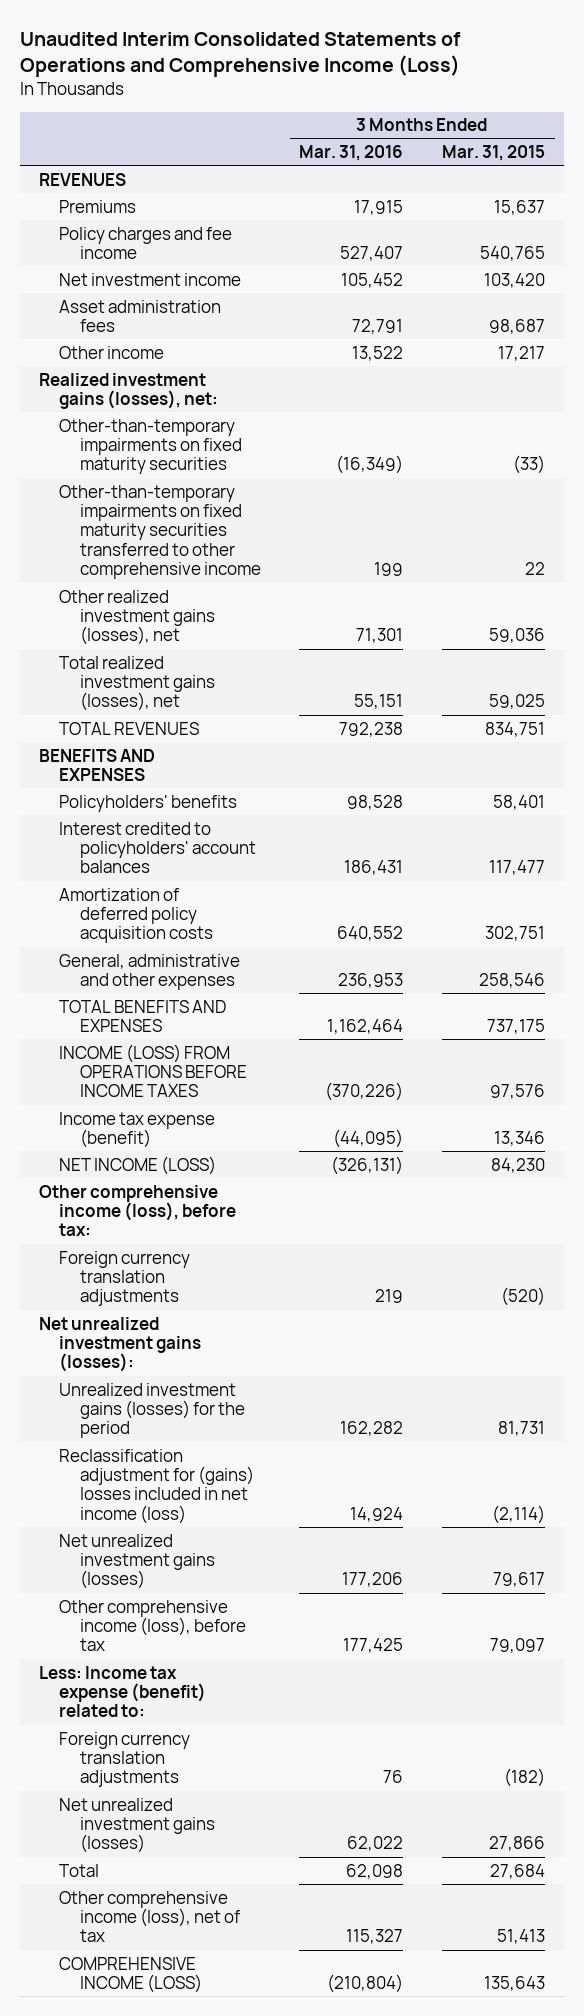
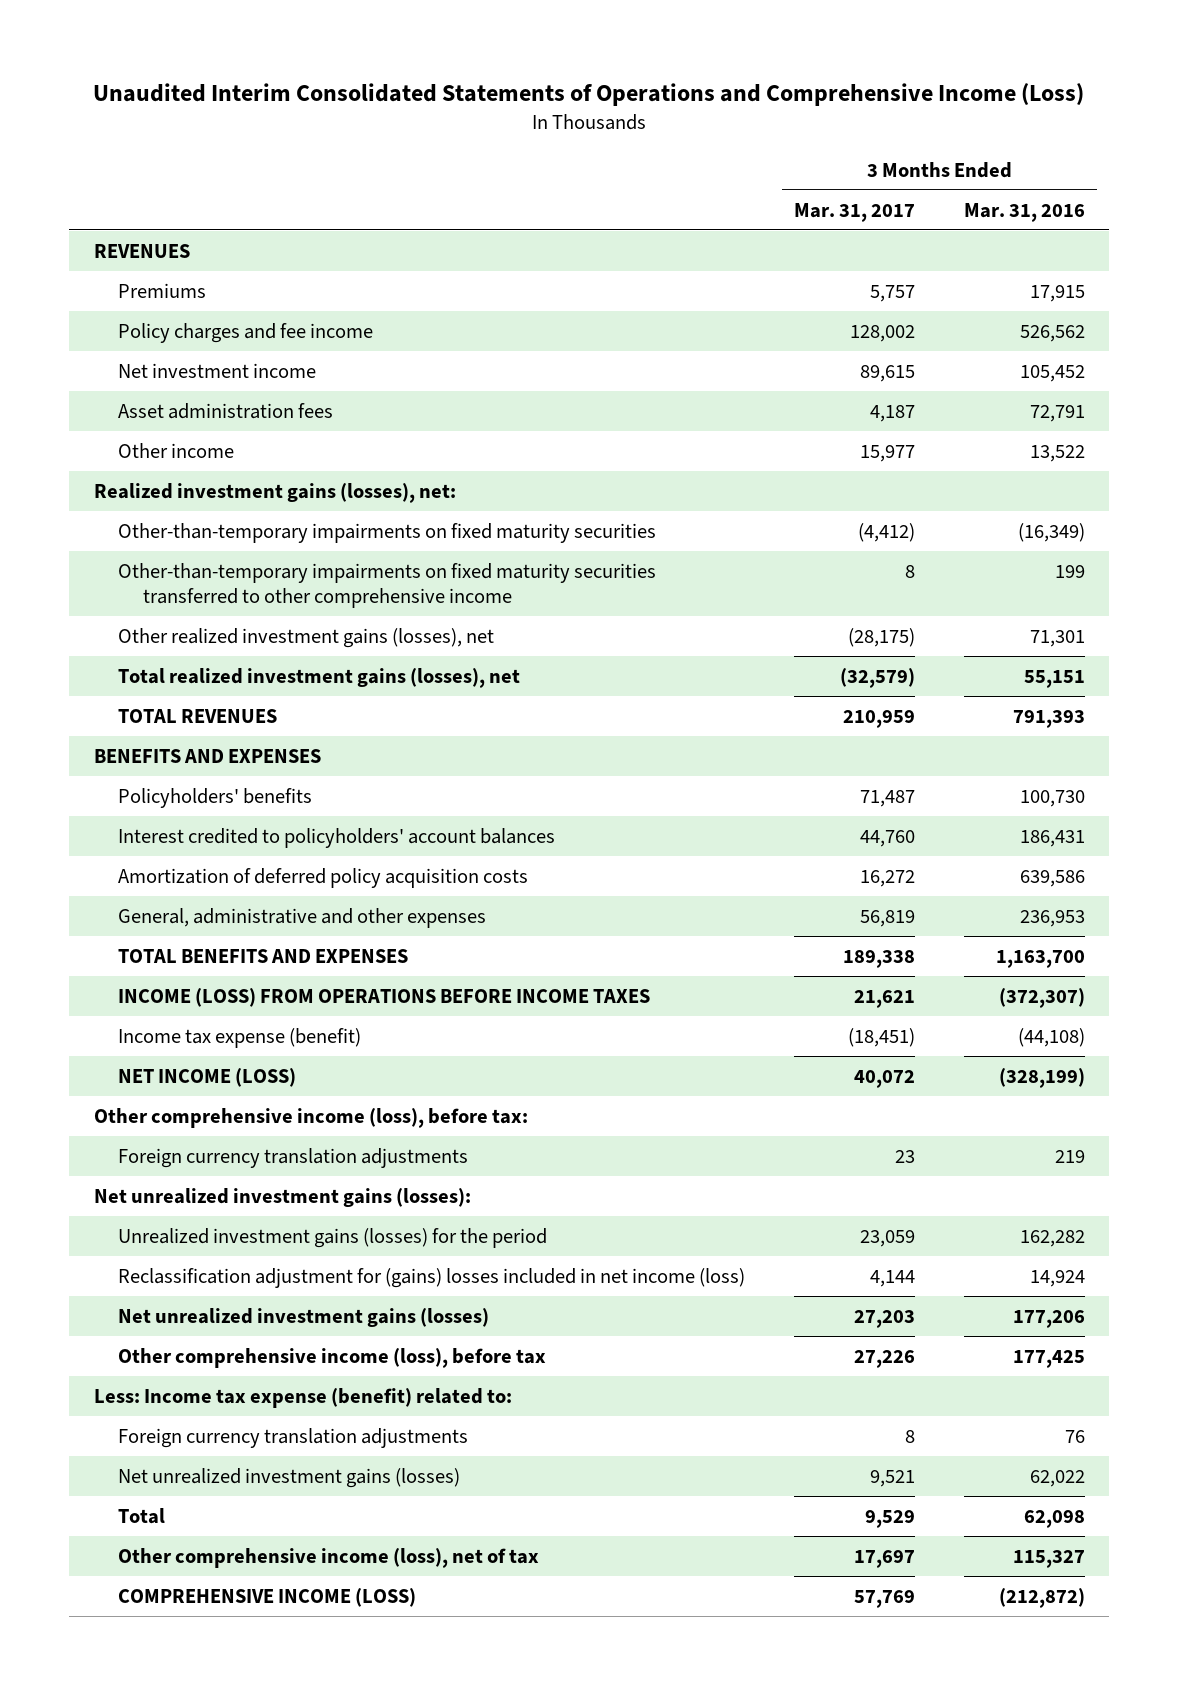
- | 3 Months Ended Mar. 31, 2016 | 3 Months Ended Mar. 31, 2015
+ | 3 Months Ended Mar. 31, 2017 | 3 Months Ended Mar. 31, 2016
- Policy charges and fee income | 527,407 | 540,765
+ Policy charges and fee income | 128,002 | 526,562
- TOTAL REVENUES | 792,238 | 834,751
+ TOTAL REVENUES | 210,959 | 791,393
- Policyholders' benefits | 98,528 | 58,401
+ Policyholders' benefits | 71,487 | 100,730
- Amortization of deferred policy acquisition costs | 640,552 | 302,751
+ Amortization of deferred policy acquisition costs | 16,272 | 639,586
- TOTAL BENEFITS AND EXPENSES | 1,162,464 | 737,175
- INCOME (LOSS) FROM OPERATIONS BEFORE INCOME TAXES | (370,226) | 97,576
- Income tax expense (benefit) | (44,095) | 13,346
- NET INCOME (LOSS) | (326,131) | 84,230
+ TOTAL BENEFITS AND EXPENSES | 189,338 | 1,163,700
+ INCOME (LOSS) FROM OPERATIONS BEFORE INCOME TAXES | 21,621 | (372,307)
+ Income tax expense (benefit) | (18,451) | (44,108)
+ NET INCOME (LOSS) | 40,072 | (328,199)
- COMPREHENSIVE INCOME (LOSS) | (210,804) | 135,643
+ COMPREHENSIVE INCOME (LOSS) | 57,769 | (212,872)

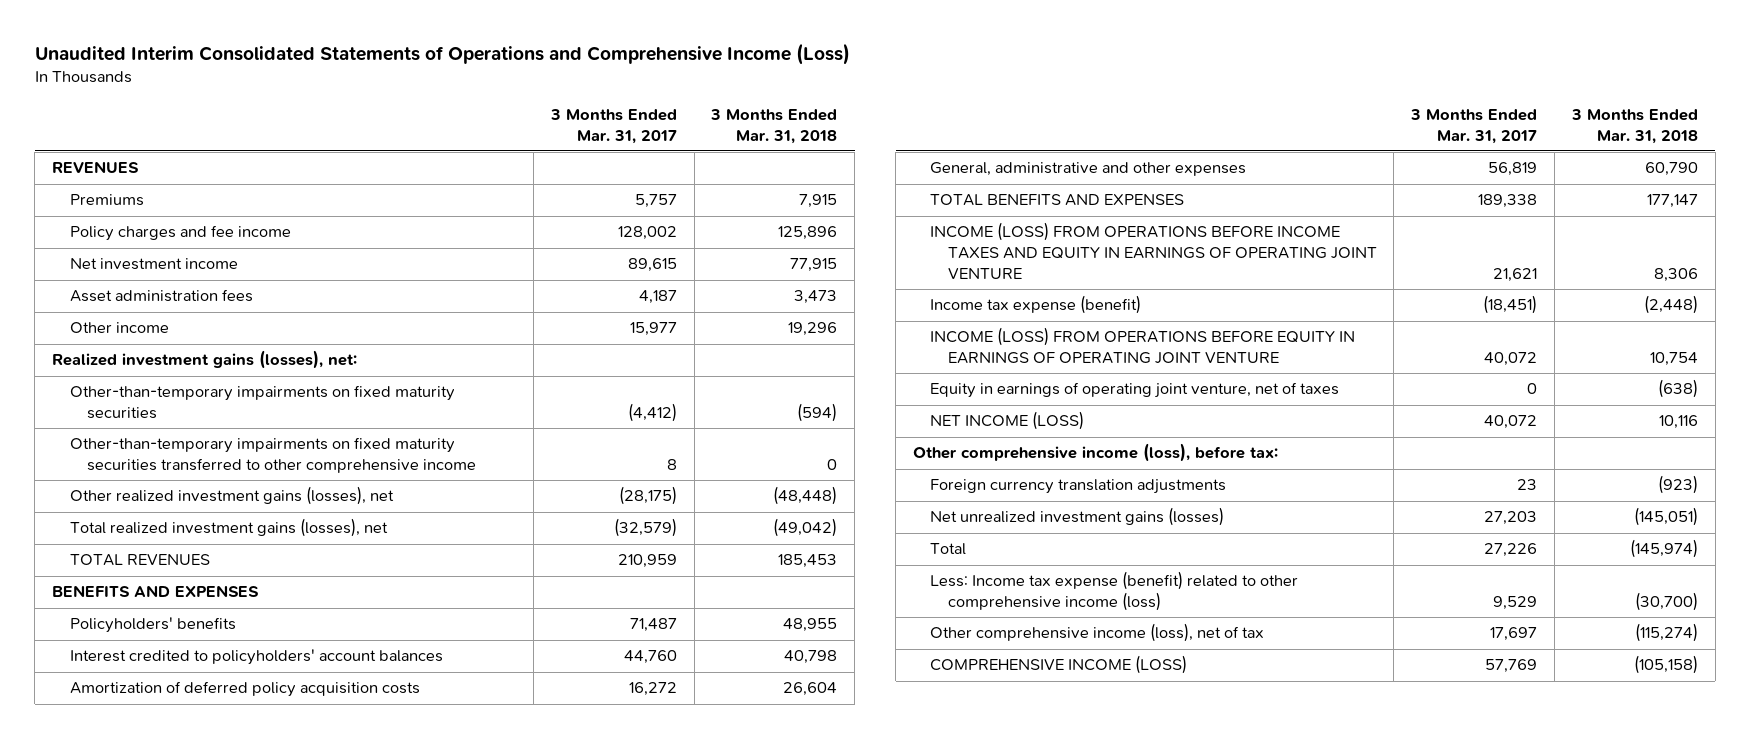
- | 3 Months Ended Mar. 31, 2017 | 3 Months Ended Mar. 31, 2016
+ | 3 Months Ended Mar. 31, 2017 | 3 Months Ended Mar. 31, 2018
- INCOME (LOSS) FROM OPERATIONS BEFORE INCOME TAXES | 21,621 | (372,307)
+ INCOME (LOSS) FROM OPERATIONS BEFORE INCOME TAXES AND EQUITY IN EARNINGS OF OPERATING JOINT VENTURE | 21,621 | 8,306
+ INCOME (LOSS) FROM OPERATIONS BEFORE EQUITY IN EARNINGS OF OPERATING JOINT VENTURE | 40,072 | 10,754
+ Equity in earnings of operating joint venture, net of taxes | 0 | (638)
- Net unrealized investment gains (losses):
- Unrealized investment gains (losses) for the period | 23,059 | 162,282
- Reclassification adjustment for (gains) losses included in net income (loss) | 4,144 | 14,924
- Other comprehensive income (loss), before tax | 27,226 | 177,425
- Less: Income tax expense (benefit) related to:
- Foreign currency translation adjustments | 8 | 76
- Net unrealized investment gains (losses) | 9,521 | 62,022
- Total | 9,529 | 62,098
+ Total | 27,226 | (145,974)
+ Less: Income tax expense (benefit) related to other comprehensive income (loss) | 9,529 | (30,700)

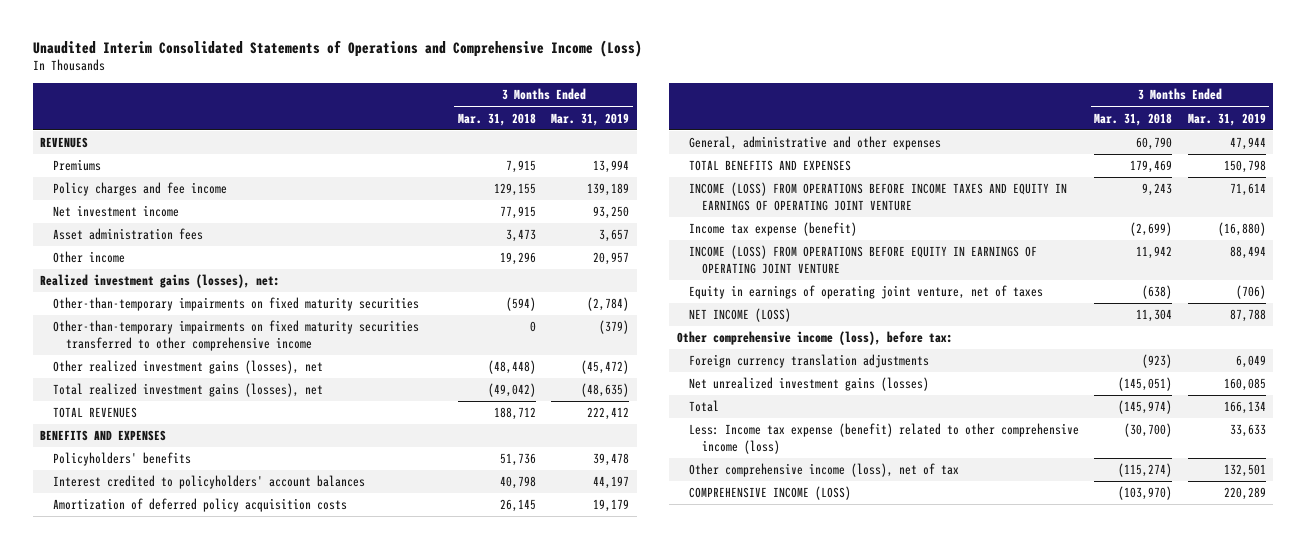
- | 3 Months Ended Mar. 31, 2017 | 3 Months Ended Mar. 31, 2018
+ | 3 Months Ended Mar. 31, 2018 | 3 Months Ended Mar. 31, 2019
- Policy charges and fee income | 128,002 | 125,896
+ Policy charges and fee income | 129,155 | 139,189
- TOTAL REVENUES | 210,959 | 185,453
+ TOTAL REVENUES | 188,712 | 222,412
- Policyholders' benefits | 71,487 | 48,955
+ Policyholders' benefits | 51,736 | 39,478
- Amortization of deferred policy acquisition costs | 16,272 | 26,604
+ Amortization of deferred policy acquisition costs | 26,145 | 19,179
- TOTAL BENEFITS AND EXPENSES | 189,338 | 177,147
- INCOME (LOSS) FROM OPERATIONS BEFORE INCOME TAXES AND EQUITY IN EARNINGS OF OPERATING JOINT VENTURE | 21,621 | 8,306
- Income tax expense (benefit) | (18,451) | (2,448)
- INCOME (LOSS) FROM OPERATIONS BEFORE EQUITY IN EARNINGS OF OPERATING JOINT VENTURE | 40,072 | 10,754
+ TOTAL BENEFITS AND EXPENSES | 179,469 | 150,798
+ INCOME (LOSS) FROM OPERATIONS BEFORE INCOME TAXES AND EQUITY IN EARNINGS OF OPERATING JOINT VENTURE | 9,243 | 71,614
+ Income tax expense (benefit) | (2,699) | (16,880)
+ INCOME (LOSS) FROM OPERATIONS BEFORE EQUITY IN EARNINGS OF OPERATING JOINT VENTURE | 11,942 | 88,494
- NET INCOME (LOSS) | 40,072 | 10,116
+ NET INCOME (LOSS) | 11,304 | 87,788
- COMPREHENSIVE INCOME (LOSS) | 57,769 | (105,158)
+ COMPREHENSIVE INCOME (LOSS) | (103,970) | 220,289

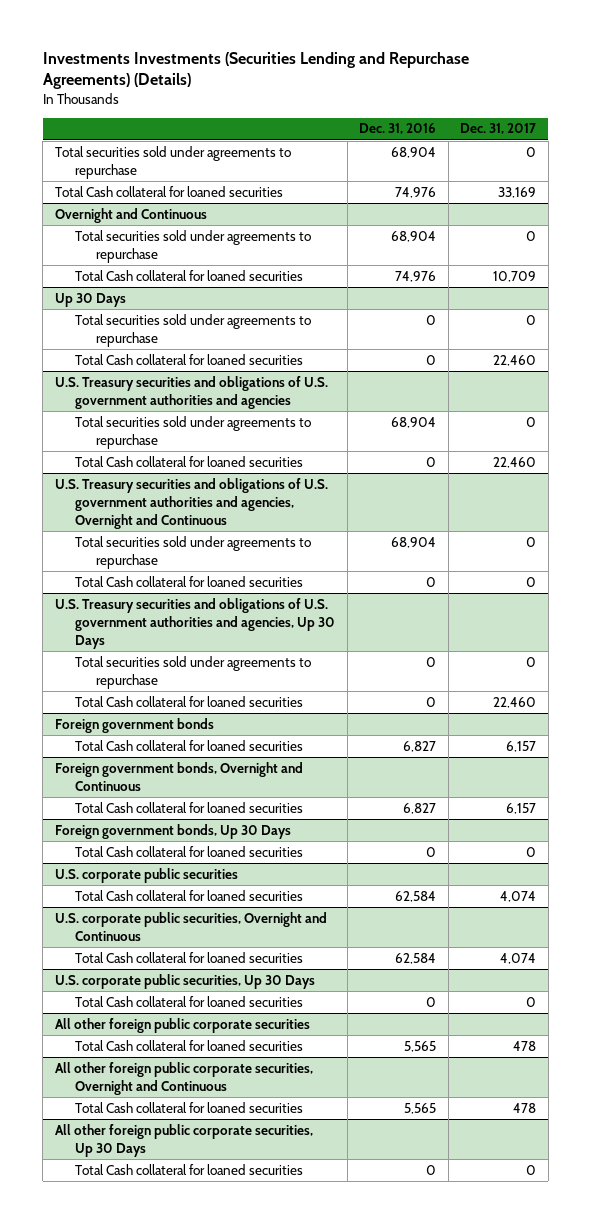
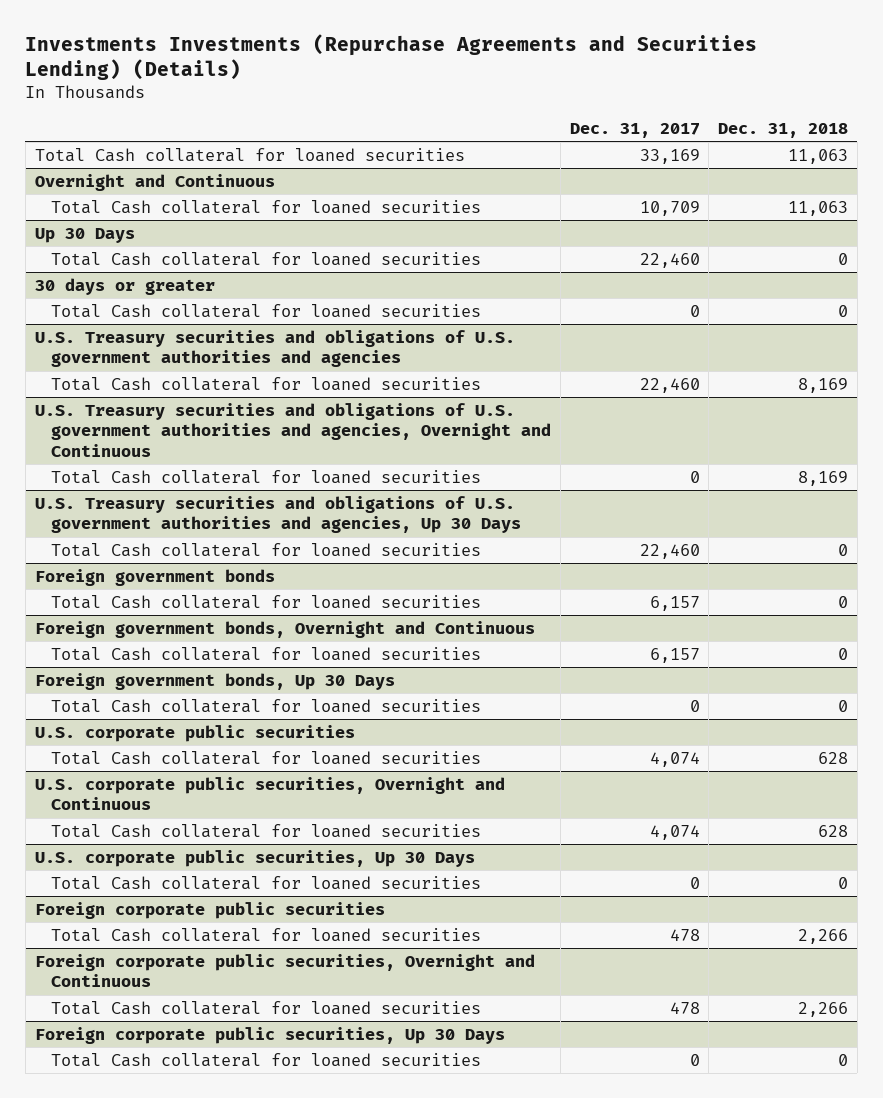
- Investments Investments (Securities Lending and Repurchase Agreements) (Details)
+ Investments Investments (Repurchase Agreements and Securities Lending) (Details)
- | Dec. 31, 2016 | Dec. 31, 2017
+ | Dec. 31, 2017 | Dec. 31, 2018
- Total securities sold under agreements to repurchase | 68,904 | 0
@ Overnight and Continuous
- Total securities sold under agreements to repurchase | 68,904 | 0
@ Up 30 Days
- Total securities sold under agreements to repurchase | 0 | 0
+ 30 days or greater
+ Total Cash collateral for loaned securities | 0 | 0
@ U.S. Treasury securities and obligations of U.S. government authorities and agencies
- Total securities sold under agreements to repurchase | 68,904 | 0
@ U.S. Treasury securities and obligations of U.S. government authorities and agencies, Overnight and Continuous
- Total securities sold under agreements to repurchase | 68,904 | 0
@ U.S. Treasury securities and obligations of U.S. government authorities and agencies, Up 30 Days
- Total securities sold under agreements to repurchase | 0 | 0
- All other foreign public corporate securities
+ Foreign corporate public securities
- All other foreign public corporate securities, Overnight and Continuous
+ Foreign corporate public securities, Overnight and Continuous
- All other foreign public corporate securities, Up 30 Days
+ Foreign corporate public securities, Up 30 Days

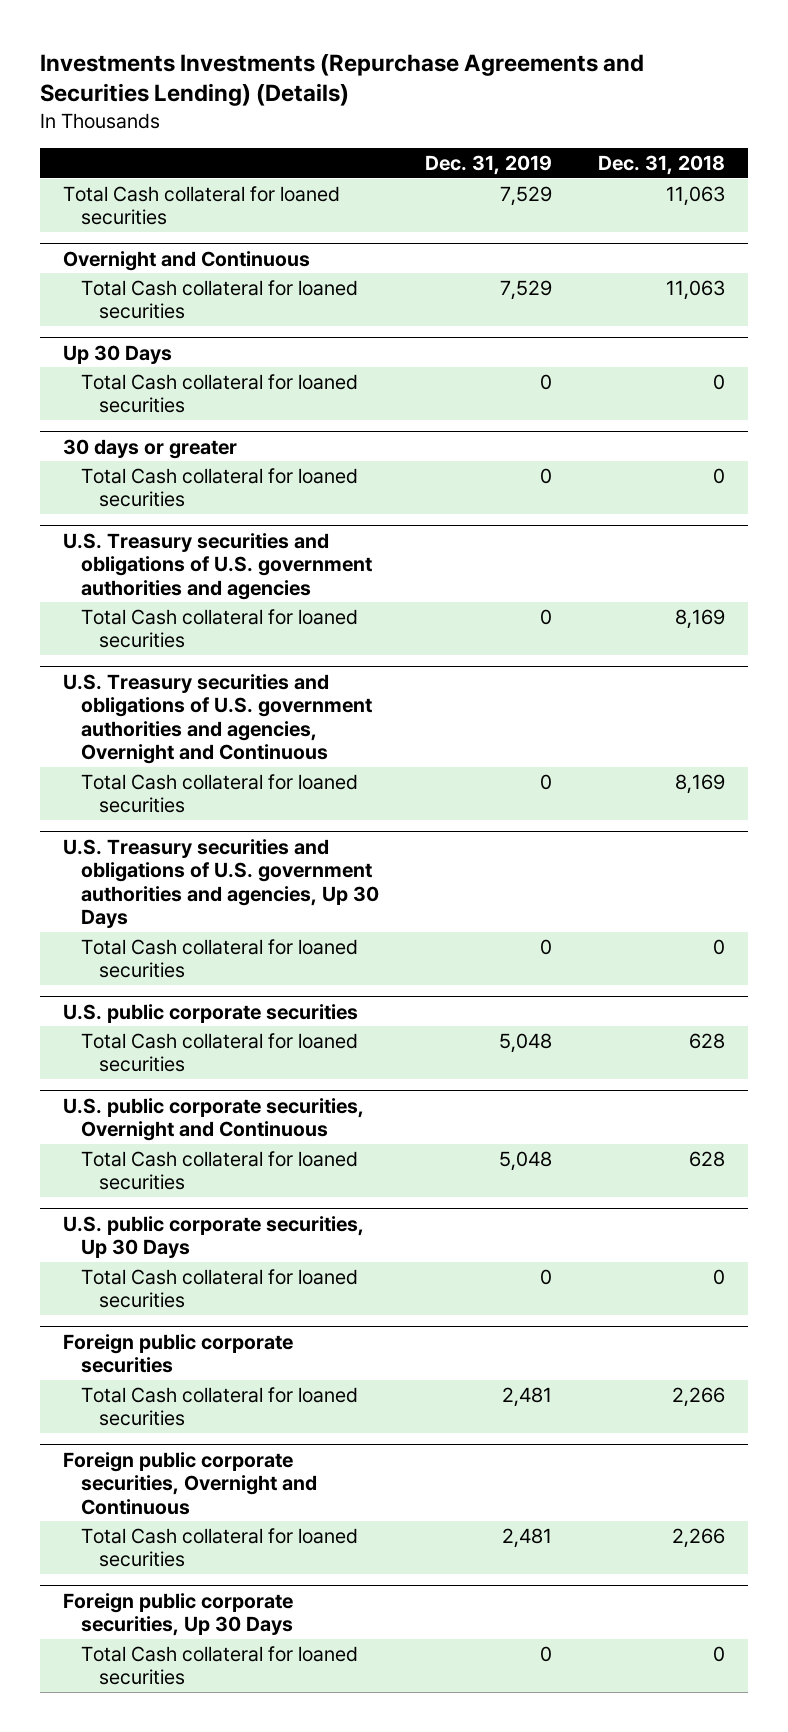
- | Dec. 31, 2017 | Dec. 31, 2018
+ | Dec. 31, 2019 | Dec. 31, 2018
- Foreign government bonds
- Total Cash collateral for loaned securities | 6,157 | 0
- Foreign government bonds, Overnight and Continuous
- Total Cash collateral for loaned securities | 6,157 | 0
- Foreign government bonds, Up 30 Days
- Total Cash collateral for loaned securities | 0 | 0
- U.S. corporate public securities
+ U.S. public corporate securities
- U.S. corporate public securities, Overnight and Continuous
+ U.S. public corporate securities, Overnight and Continuous
- U.S. corporate public securities, Up 30 Days
+ U.S. public corporate securities, Up 30 Days
- Foreign corporate public securities
+ Foreign public corporate securities
- Foreign corporate public securities, Overnight and Continuous
+ Foreign public corporate securities, Overnight and Continuous
- Foreign corporate public securities, Up 30 Days
+ Foreign public corporate securities, Up 30 Days

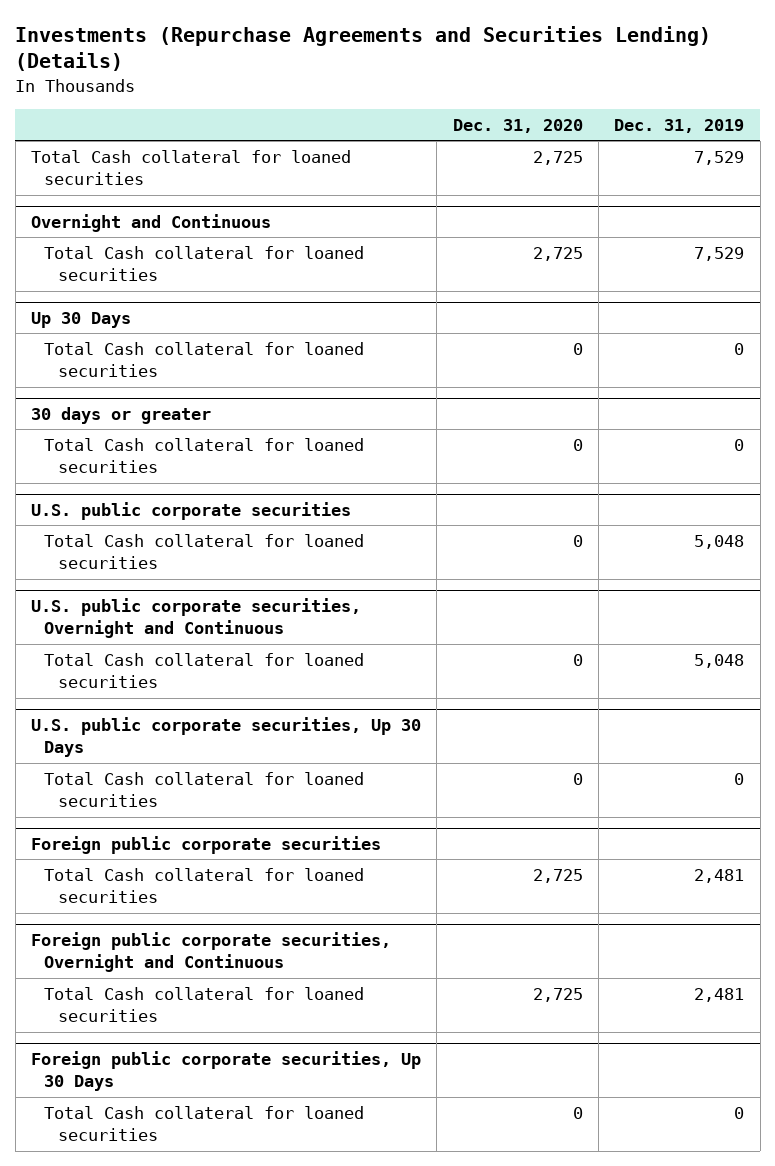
- Investments Investments (Repurchase Agreements and Securities Lending) (Details)
+ Investments (Repurchase Agreements and Securities Lending) (Details)
- | Dec. 31, 2019 | Dec. 31, 2018
+ | Dec. 31, 2020 | Dec. 31, 2019
- U.S. Treasury securities and obligations of U.S. government authorities and agencies
- Total Cash collateral for loaned securities | 0 | 8,169
- U.S. Treasury securities and obligations of U.S. government authorities and agencies, Overnight and Continuous
- Total Cash collateral for loaned securities | 0 | 8,169
- U.S. Treasury securities and obligations of U.S. government authorities and agencies, Up 30 Days
- Total Cash collateral for loaned securities | 0 | 0

